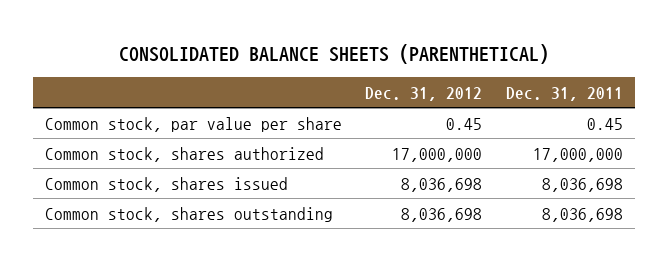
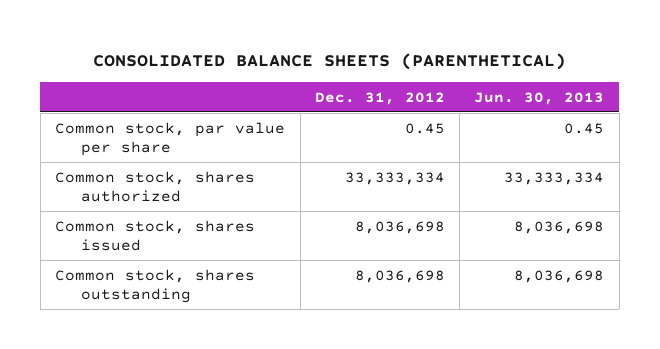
- | Dec. 31, 2012 | Dec. 31, 2011
+ | Dec. 31, 2012 | Jun. 30, 2013
- Common stock, shares authorized | 17,000,000 | 17,000,000
+ Common stock, shares authorized | 33,333,334 | 33,333,334

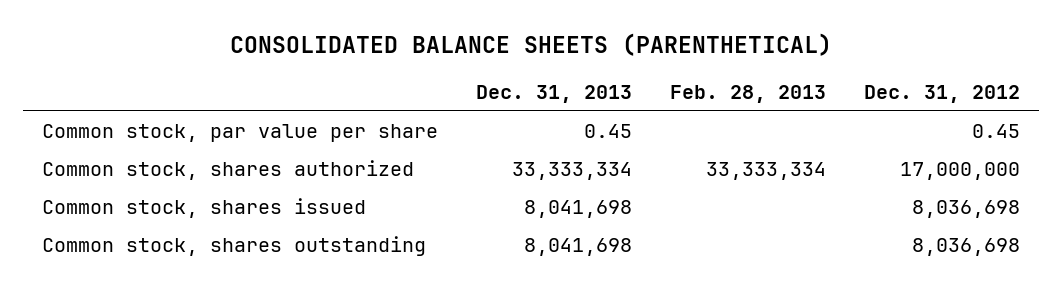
- | Dec. 31, 2012 | Jun. 30, 2013
+ | Dec. 31, 2013 | Feb. 28, 2013 | Dec. 31, 2012
- Common stock, shares authorized | 33,333,334 | 33,333,334
+ Common stock, shares authorized | 33,333,334 | 33,333,334 | 17,000,000

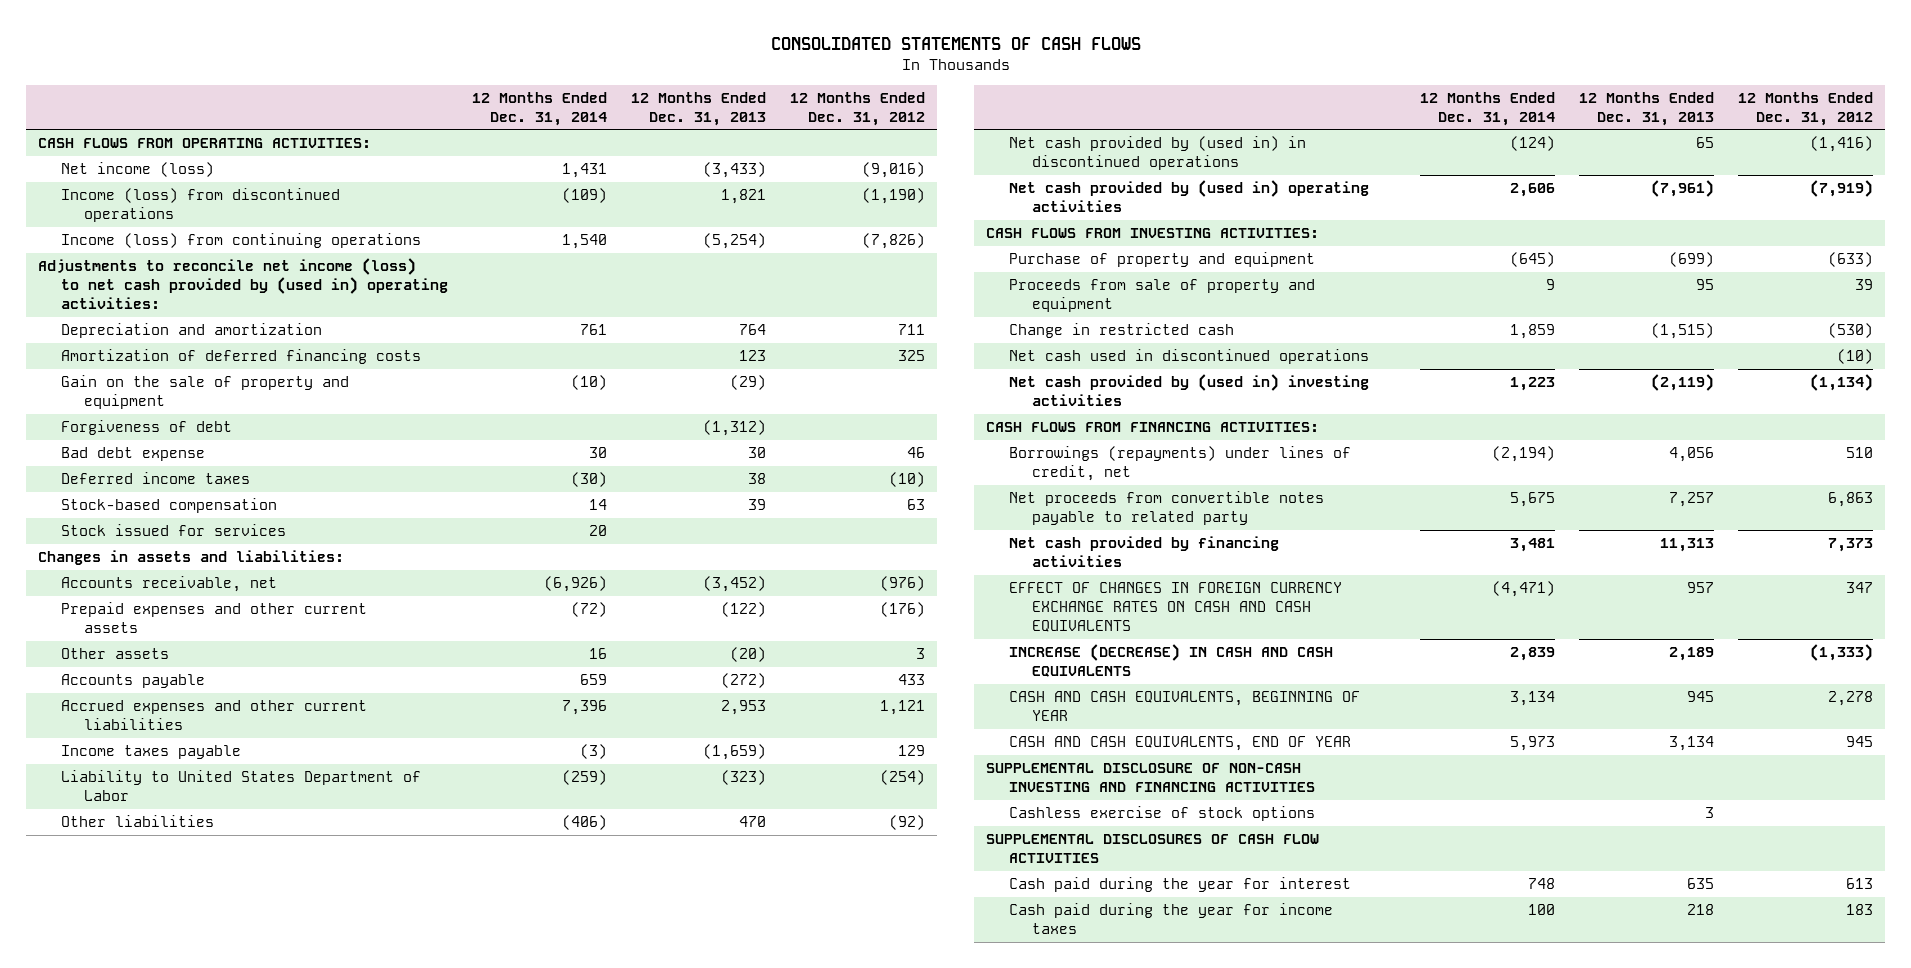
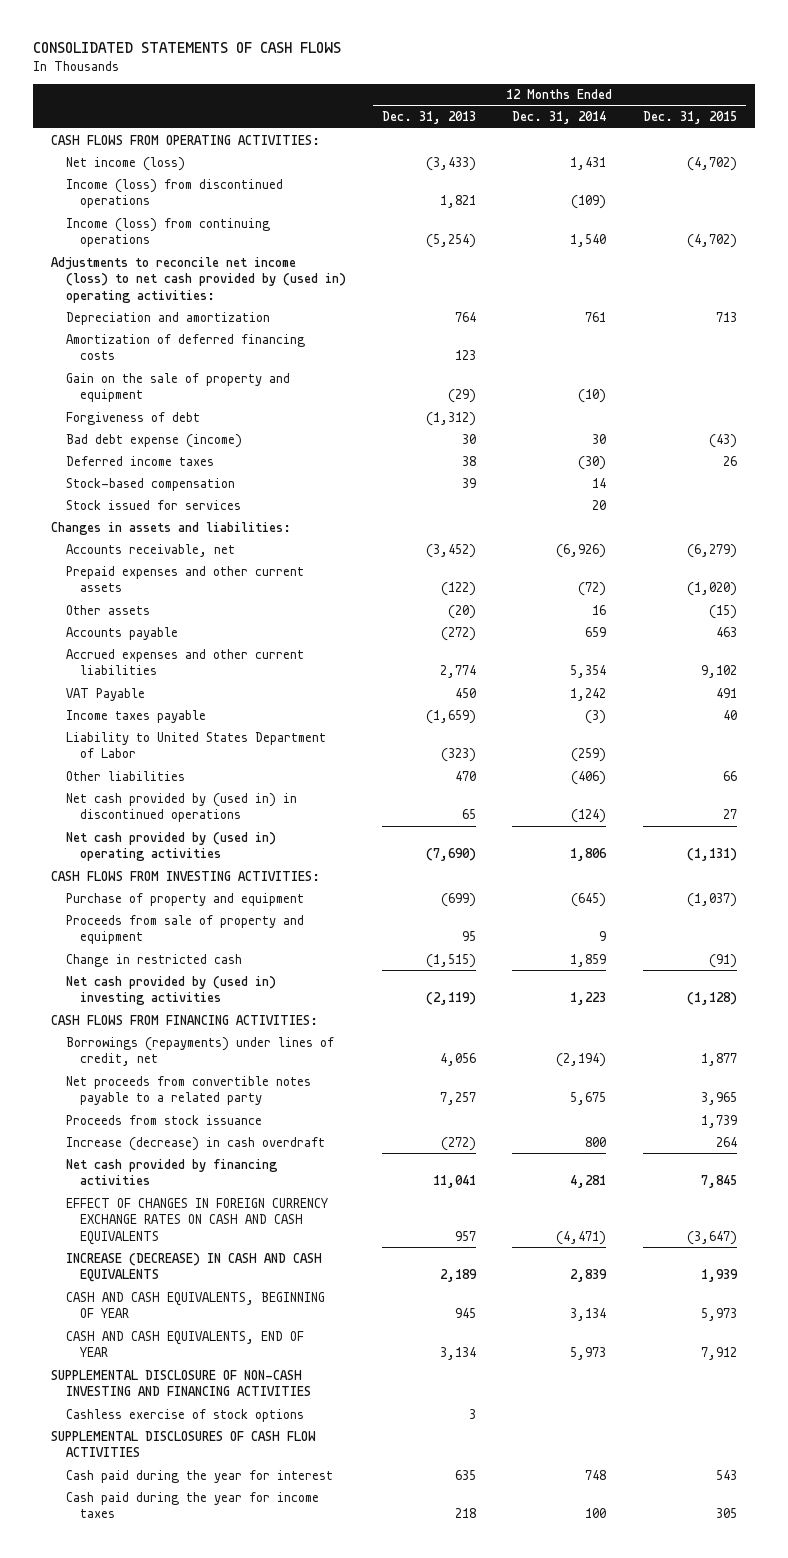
- | 12 Months Ended Dec. 31, 2014 | 12 Months Ended Dec. 31, 2013 | 12 Months Ended Dec. 31, 2012
+ | 12 Months Ended Dec. 31, 2013 | 12 Months Ended Dec. 31, 2014 | 12 Months Ended Dec. 31, 2015
- Bad debt expense | 30 | 30 | 46
+ Bad debt expense (income) | 30 | 30 | (43)
- Accrued expenses and other current liabilities | 7,396 | 2,953 | 1,121
+ Accrued expenses and other current liabilities | 2,774 | 5,354 | 9,102
+ VAT Payable | 450 | 1,242 | 491
- Net cash provided by (used in) operating activities | 2,606 | (7,961) | (7,919)
+ Net cash provided by (used in) operating activities | (7,690) | 1,806 | (1,131)
- Net cash used in discontinued operations | | | (10)
- Net proceeds from convertible notes payable to related party | 5,675 | 7,257 | 6,863
- Net cash provided by financing activities | 3,481 | 11,313 | 7,373
+ Net proceeds from convertible notes payable to a related party | 7,257 | 5,675 | 3,965
+ Proceeds from stock issuance | | | 1,739
+ Increase (decrease) in cash overdraft | (272) | 800 | 264
+ Net cash provided by financing activities | 11,041 | 4,281 | 7,845

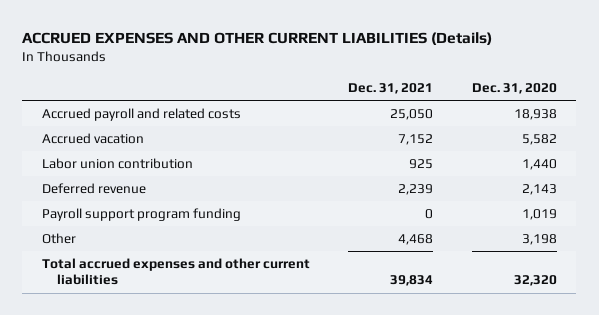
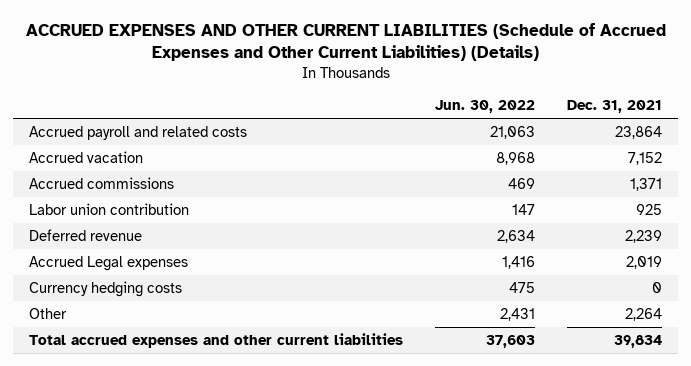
- ACCRUED EXPENSES AND OTHER CURRENT LIABILITIES (Details)
+ ACCRUED EXPENSES AND OTHER CURRENT LIABILITIES (Schedule of Accrued Expenses and Other Current Liabilities) (Details)
- | Dec. 31, 2021 | Dec. 31, 2020
+ | Jun. 30, 2022 | Dec. 31, 2021
- Accrued payroll and related costs | 25,050 | 18,938
+ Accrued payroll and related costs | 21,063 | 23,864
+ Accrued commissions | 469 | 1,371
- Payroll support program funding | 0 | 1,019
- Other | 4,468 | 3,198
+ Accrued Legal expenses | 1,416 | 2,019
+ Currency hedging costs | 475 | 0
+ Other | 2,431 | 2,264

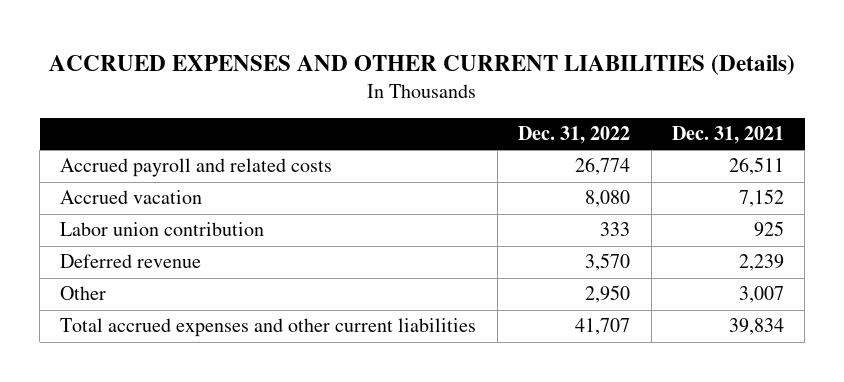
- ACCRUED EXPENSES AND OTHER CURRENT LIABILITIES (Schedule of Accrued Expenses and Other Current Liabilities) (Details)
+ ACCRUED EXPENSES AND OTHER CURRENT LIABILITIES (Details)
- | Jun. 30, 2022 | Dec. 31, 2021
+ | Dec. 31, 2022 | Dec. 31, 2021
- Accrued payroll and related costs | 21,063 | 23,864
+ Accrued payroll and related costs | 26,774 | 26,511
- Accrued commissions | 469 | 1,371
- Accrued Legal expenses | 1,416 | 2,019
- Currency hedging costs | 475 | 0
- Other | 2,431 | 2,264
+ Other | 2,950 | 3,007

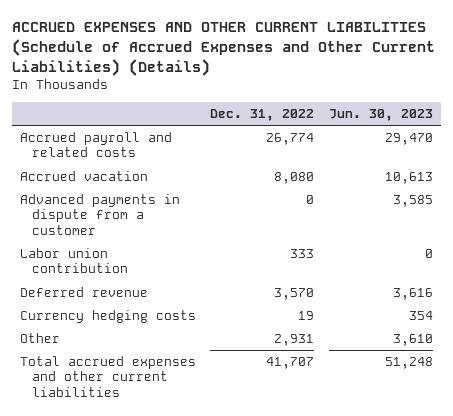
- ACCRUED EXPENSES AND OTHER CURRENT LIABILITIES (Details)
+ ACCRUED EXPENSES AND OTHER CURRENT LIABILITIES (Schedule of Accrued Expenses and Other Current Liabilities) (Details)
- | Dec. 31, 2022 | Dec. 31, 2021
+ | Dec. 31, 2022 | Jun. 30, 2023
+ Advanced payments in dispute from a customer | 0 | 3,585
- Other | 2,950 | 3,007
+ Currency hedging costs | 19 | 354
+ Other | 2,931 | 3,610

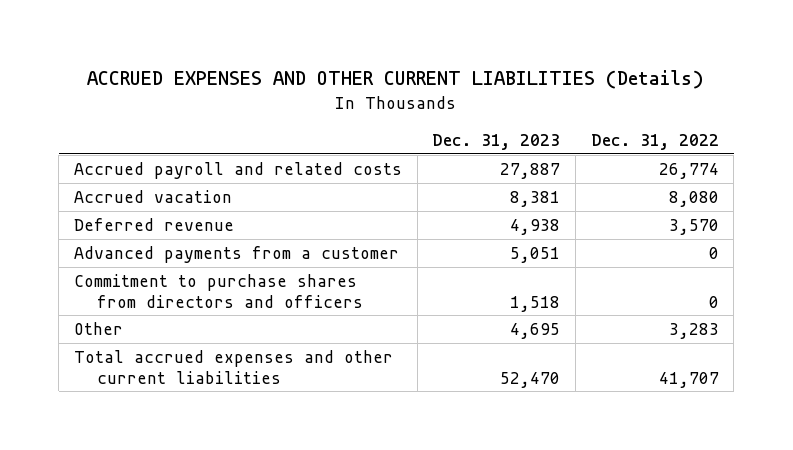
- ACCRUED EXPENSES AND OTHER CURRENT LIABILITIES (Schedule of Accrued Expenses and Other Current Liabilities) (Details)
+ ACCRUED EXPENSES AND OTHER CURRENT LIABILITIES (Details)
- | Dec. 31, 2022 | Jun. 30, 2023
+ | Dec. 31, 2023 | Dec. 31, 2022
- Advanced payments in dispute from a customer | 0 | 3,585
- Labor union contribution | 333 | 0
- Currency hedging costs | 19 | 354
- Other | 2,931 | 3,610
+ Advanced payments from a customer | 5,051 | 0
+ Commitment to purchase shares from directors and officers | 1,518 | 0
+ Other | 4,695 | 3,283

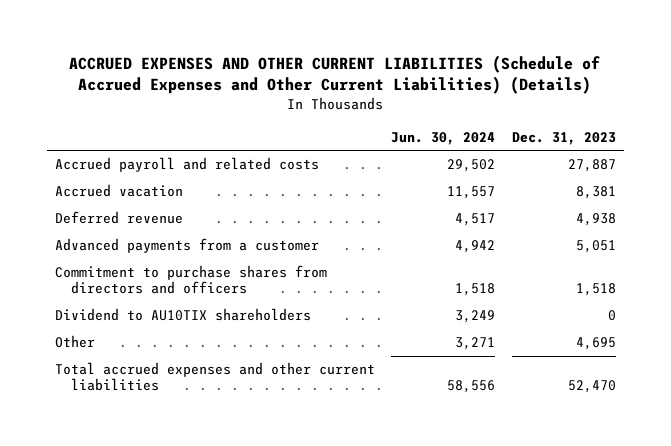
- ACCRUED EXPENSES AND OTHER CURRENT LIABILITIES (Details)
+ ACCRUED EXPENSES AND OTHER CURRENT LIABILITIES (Schedule of Accrued Expenses and Other Current Liabilities) (Details)
- | Dec. 31, 2023 | Dec. 31, 2022
+ | Jun. 30, 2024 | Dec. 31, 2023
+ Dividend to AU10TIX shareholders | 3,249 | 0

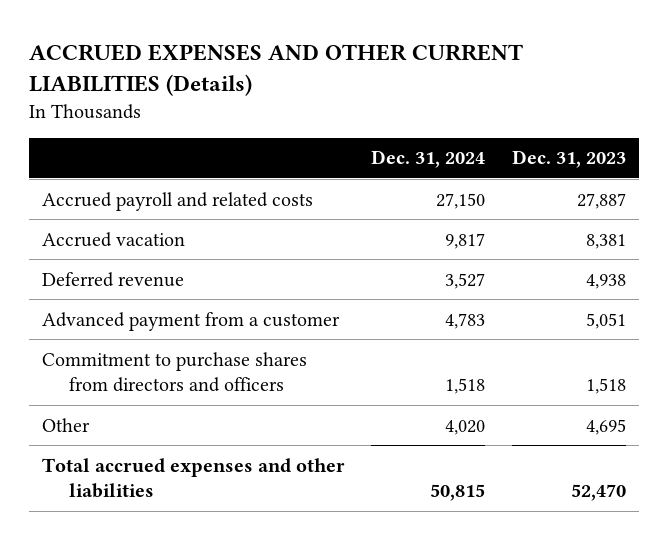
- ACCRUED EXPENSES AND OTHER CURRENT LIABILITIES (Schedule of Accrued Expenses and Other Current Liabilities) (Details)
+ ACCRUED EXPENSES AND OTHER CURRENT LIABILITIES (Details)
- | Jun. 30, 2024 | Dec. 31, 2023
+ | Dec. 31, 2024 | Dec. 31, 2023
- Advanced payments from a customer | 4,942 | 5,051
+ Advanced payment from a customer | 4,783 | 5,051
- Dividend to AU10TIX shareholders | 3,249 | 0
- Total accrued expenses and other current liabilities | 58,556 | 52,470
+ Total accrued expenses and other liabilities | 50,815 | 52,470

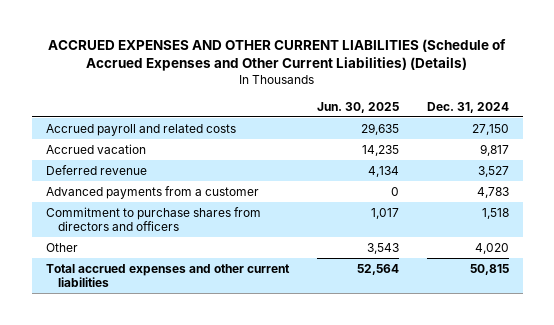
- ACCRUED EXPENSES AND OTHER CURRENT LIABILITIES (Details)
+ ACCRUED EXPENSES AND OTHER CURRENT LIABILITIES (Schedule of Accrued Expenses and Other Current Liabilities) (Details)
- | Dec. 31, 2024 | Dec. 31, 2023
+ | Jun. 30, 2025 | Dec. 31, 2024
- Advanced payment from a customer | 4,783 | 5,051
+ Advanced payments from a customer | 0 | 4,783
- Total accrued expenses and other liabilities | 50,815 | 52,470
+ Total accrued expenses and other current liabilities | 52,564 | 50,815

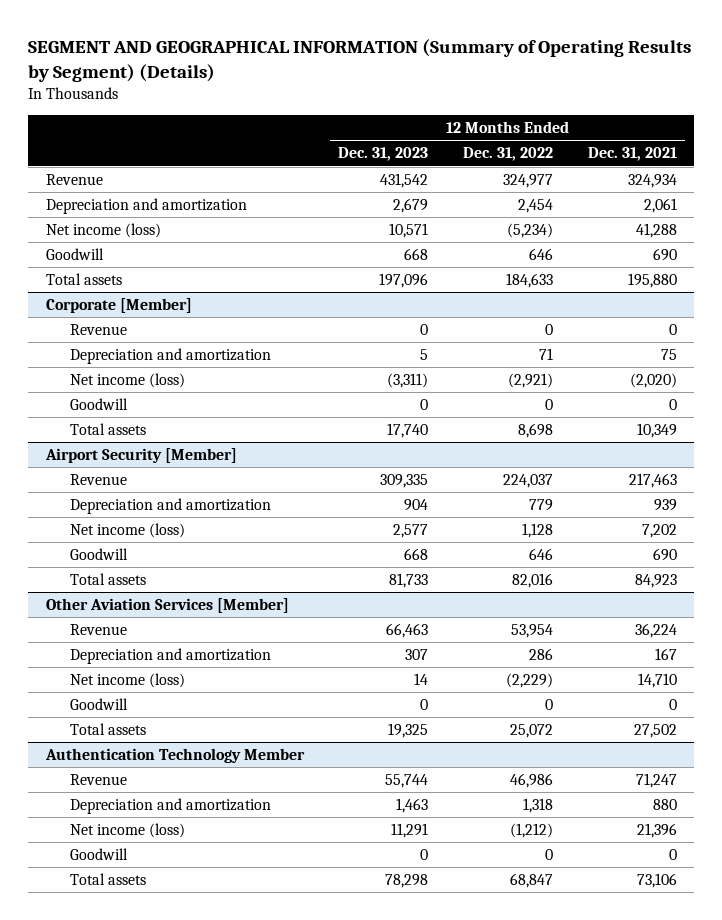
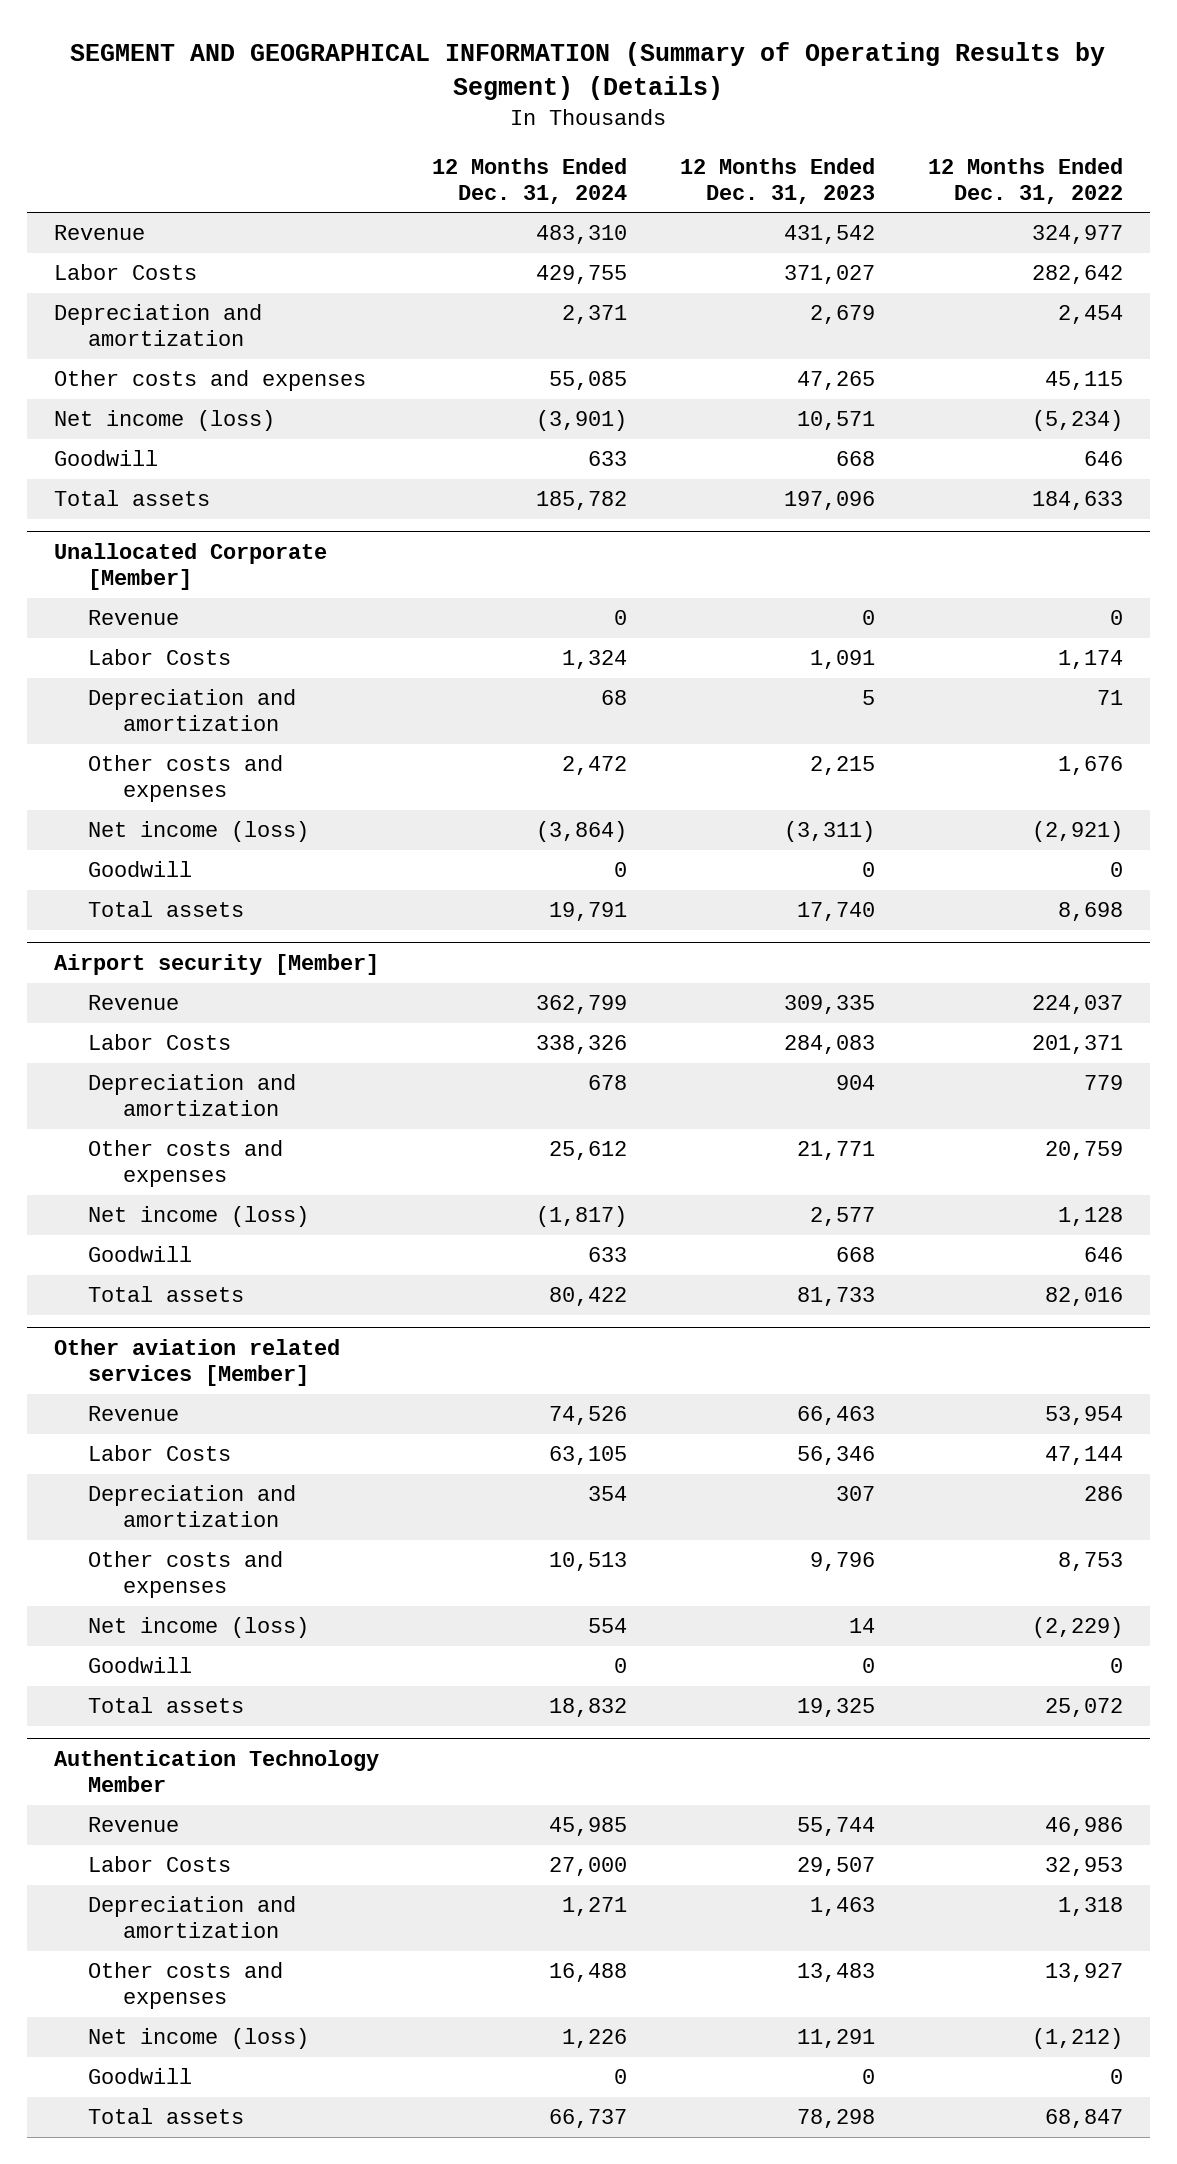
- | 12 Months Ended Dec. 31, 2023 | 12 Months Ended Dec. 31, 2022 | 12 Months Ended Dec. 31, 2021
+ | 12 Months Ended Dec. 31, 2024 | 12 Months Ended Dec. 31, 2023 | 12 Months Ended Dec. 31, 2022
+ Labor Costs | 429,755 | 371,027 | 282,642
+ Other costs and expenses | 55,085 | 47,265 | 45,115
- Corporate [Member]
+ Unallocated Corporate [Member]
+ Labor Costs | 1,324 | 1,091 | 1,174
+ Other costs and expenses | 2,472 | 2,215 | 1,676
- Airport Security [Member]
+ Airport security [Member]
+ Labor Costs | 338,326 | 284,083 | 201,371
+ Other costs and expenses | 25,612 | 21,771 | 20,759
- Other Aviation Services [Member]
+ Other aviation related services [Member]
+ Labor Costs | 63,105 | 56,346 | 47,144
+ Other costs and expenses | 10,513 | 9,796 | 8,753
@ Authentication Technology Member
+ Labor Costs | 27,000 | 29,507 | 32,953
+ Other costs and expenses | 16,488 | 13,483 | 13,927

